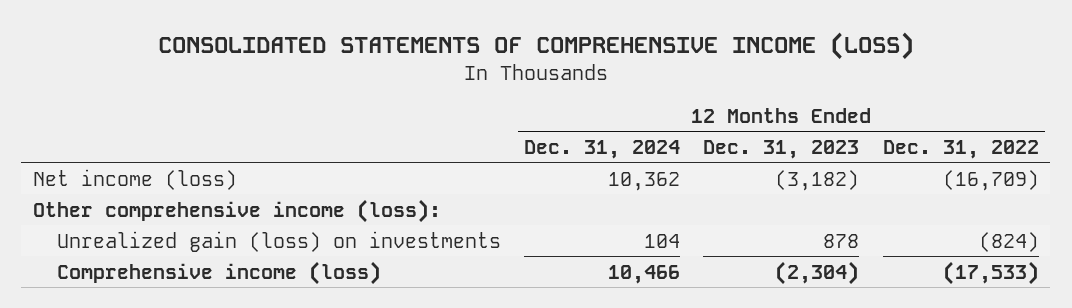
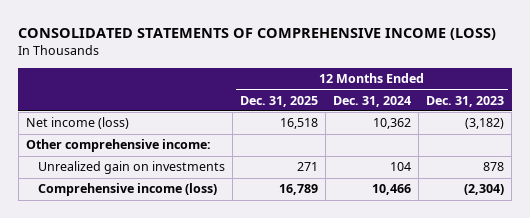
- | 12 Months Ended Dec. 31, 2024 | 12 Months Ended Dec. 31, 2023 | 12 Months Ended Dec. 31, 2022
+ | 12 Months Ended Dec. 31, 2025 | 12 Months Ended Dec. 31, 2024 | 12 Months Ended Dec. 31, 2023
- Other comprehensive income (loss):
- Unrealized gain (loss) on investments | 104 | 878 | (824)
+ Other comprehensive income:
+ Unrealized gain on investments | 271 | 104 | 878

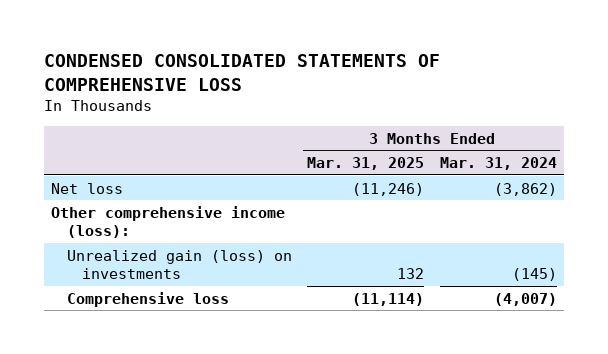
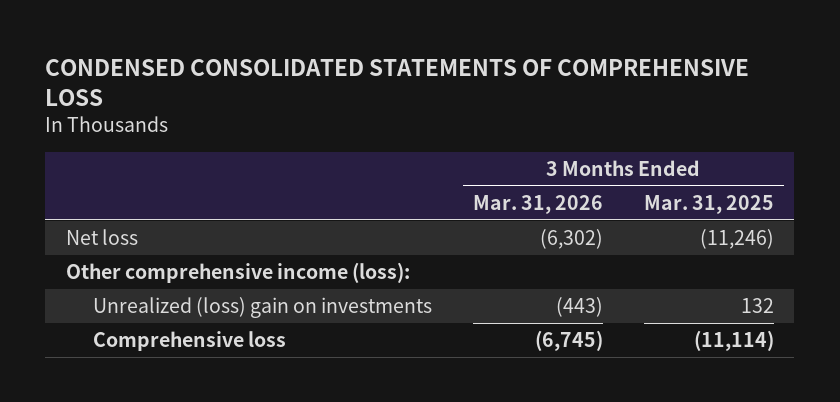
- | 3 Months Ended Mar. 31, 2025 | 3 Months Ended Mar. 31, 2024
+ | 3 Months Ended Mar. 31, 2026 | 3 Months Ended Mar. 31, 2025
- Unrealized gain (loss) on investments | 132 | (145)
+ Unrealized (loss) gain on investments | (443) | 132

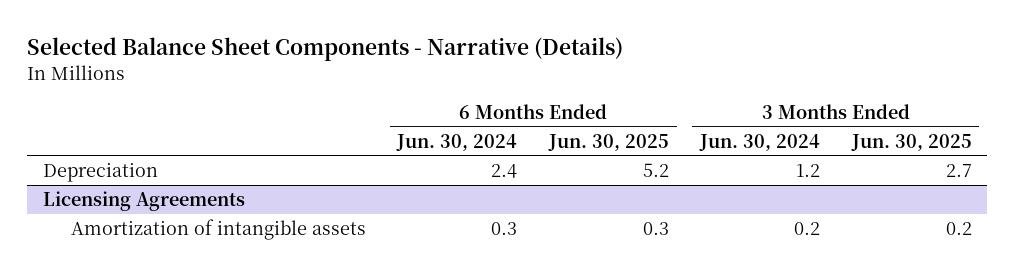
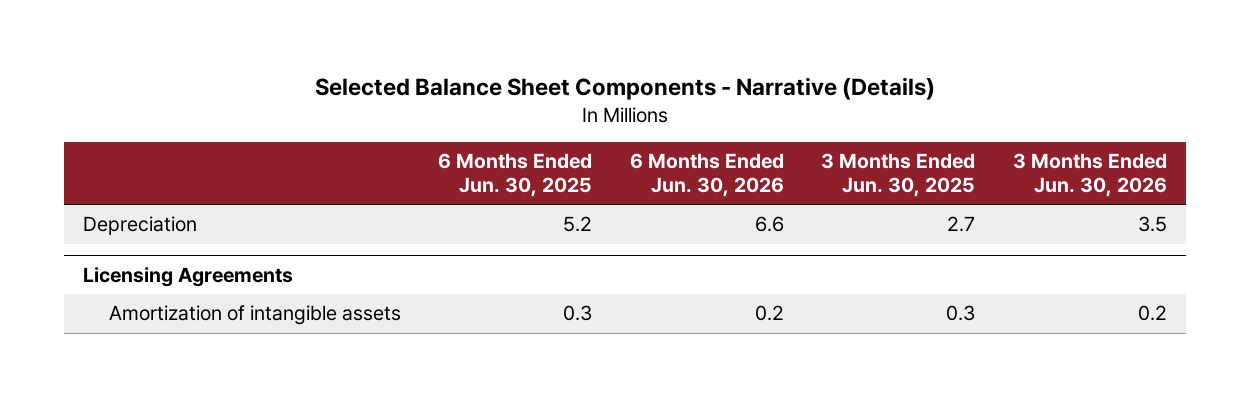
- | 6 Months Ended Jun. 30, 2024 | 6 Months Ended Jun. 30, 2025 | 3 Months Ended Jun. 30, 2024 | 3 Months Ended Jun. 30, 2025
+ | 6 Months Ended Jun. 30, 2025 | 6 Months Ended Jun. 30, 2026 | 3 Months Ended Jun. 30, 2025 | 3 Months Ended Jun. 30, 2026
@ Licensing Agreements
- Amortization of intangible assets | 0.3 | 0.3 | 0.2 | 0.2
+ Amortization of intangible assets | 0.3 | 0.2 | 0.3 | 0.2

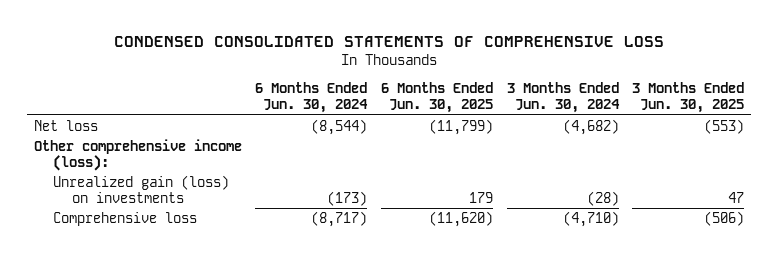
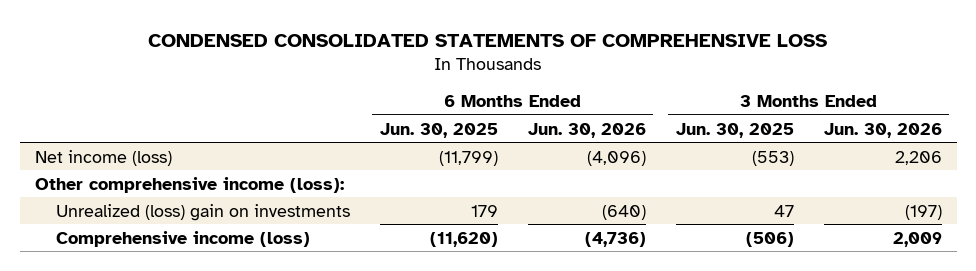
- | 6 Months Ended Jun. 30, 2024 | 6 Months Ended Jun. 30, 2025 | 3 Months Ended Jun. 30, 2024 | 3 Months Ended Jun. 30, 2025
+ | 6 Months Ended Jun. 30, 2025 | 6 Months Ended Jun. 30, 2026 | 3 Months Ended Jun. 30, 2025 | 3 Months Ended Jun. 30, 2026
- Net loss | (8,544) | (11,799) | (4,682) | (553)
+ Net income (loss) | (11,799) | (4,096) | (553) | 2,206
- Unrealized gain (loss) on investments | (173) | 179 | (28) | 47
- Comprehensive loss | (8,717) | (11,620) | (4,710) | (506)
+ Unrealized (loss) gain on investments | 179 | (640) | 47 | (197)
+ Comprehensive income (loss) | (11,620) | (4,736) | (506) | 2,009

